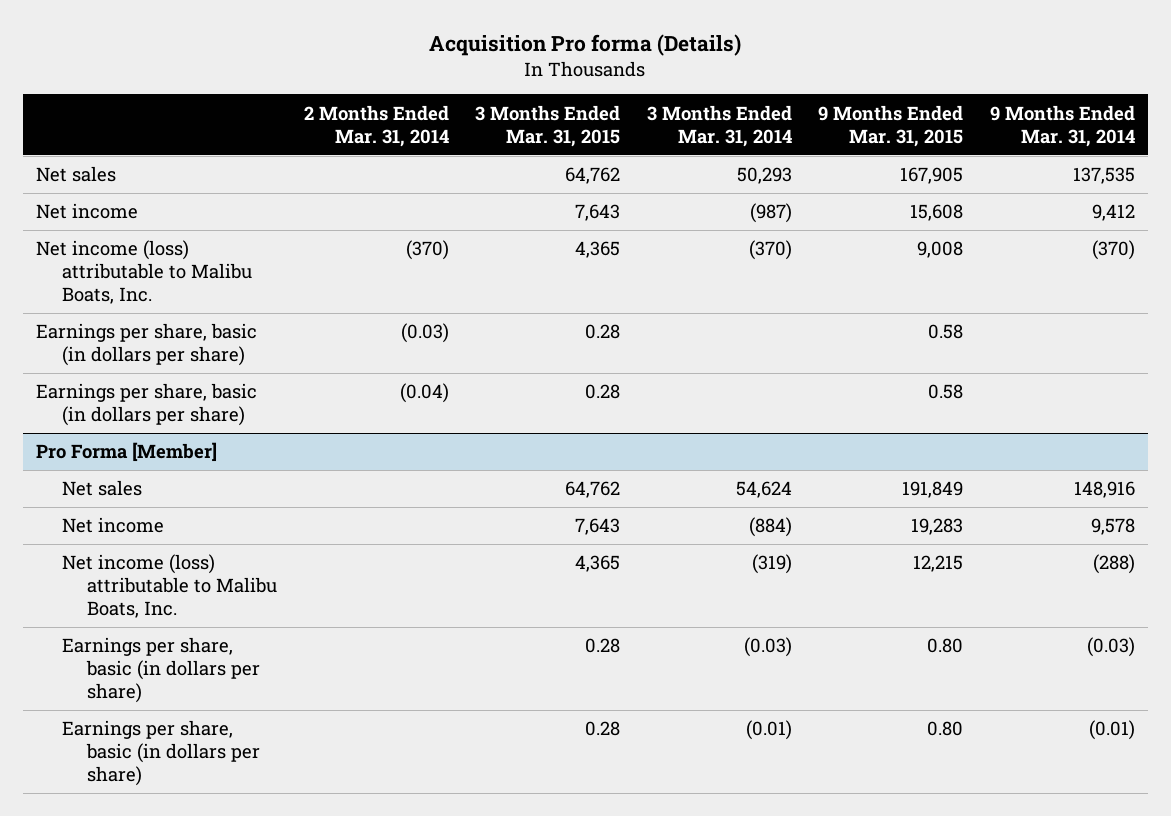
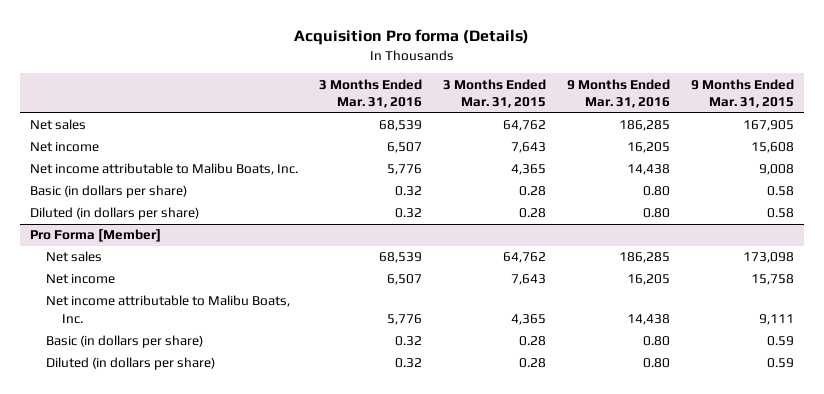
- | 2 Months Ended Mar. 31, 2014 | 3 Months Ended Mar. 31, 2015 | 3 Months Ended Mar. 31, 2014 | 9 Months Ended Mar. 31, 2015 | 9 Months Ended Mar. 31, 2014
+ | 3 Months Ended Mar. 31, 2016 | 3 Months Ended Mar. 31, 2015 | 9 Months Ended Mar. 31, 2016 | 9 Months Ended Mar. 31, 2015
- Net income (loss) attributable to Malibu Boats, Inc. | (370) | 4,365 | (370) | 9,008 | (370)
- Earnings per share, basic (in dollars per share) | (0.03) | 0.28 | | 0.58 |
- Earnings per share, basic (in dollars per share) | (0.04) | 0.28 | | 0.58 |
+ Net income attributable to Malibu Boats, Inc. | 5,776 | 4,365 | 14,438 | 9,008
+ Basic (in dollars per share) | 0.32 | 0.28 | 0.80 | 0.58
+ Diluted (in dollars per share) | 0.32 | 0.28 | 0.80 | 0.58
@ Pro Forma [Member]
- Net sales | | 64,762 | 54,624 | 191,849 | 148,916
- Net income | | 7,643 | (884) | 19,283 | 9,578
- Net income (loss) attributable to Malibu Boats, Inc. | | 4,365 | (319) | 12,215 | (288)
- Earnings per share, basic (in dollars per share) | | 0.28 | (0.03) | 0.80 | (0.03)
- Earnings per share, basic (in dollars per share) | | 0.28 | (0.01) | 0.80 | (0.01)
+ Net sales | 68,539 | 64,762 | 186,285 | 173,098
+ Net income | 6,507 | 7,643 | 16,205 | 15,758
+ Net income attributable to Malibu Boats, Inc. | 5,776 | 4,365 | 14,438 | 9,111
+ Basic (in dollars per share) | 0.32 | 0.28 | 0.80 | 0.59
+ Diluted (in dollars per share) | 0.32 | 0.28 | 0.80 | 0.59

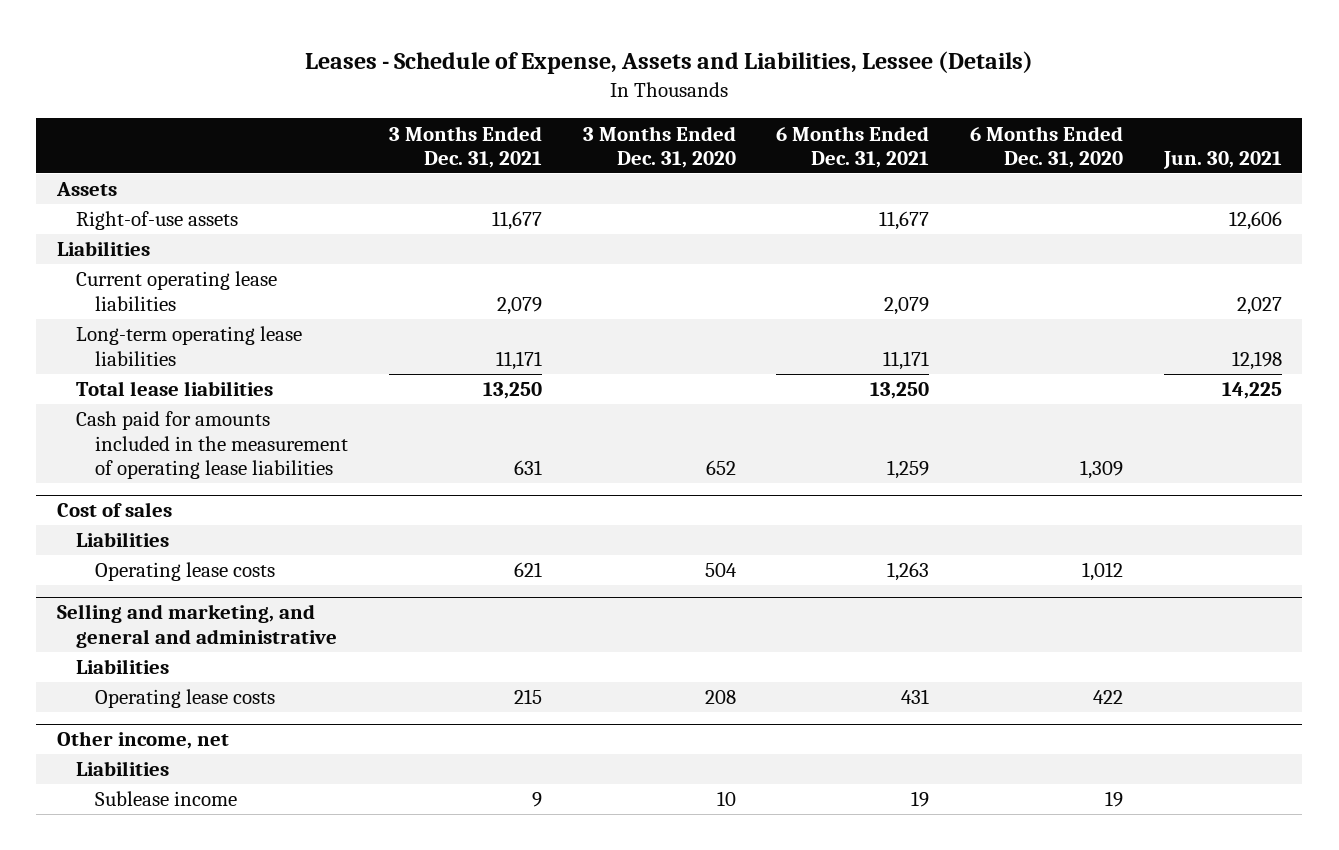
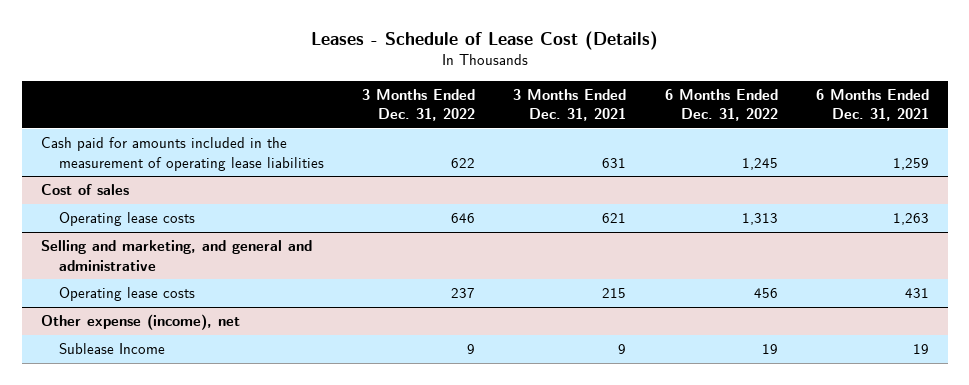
- Leases - Schedule of Expense, Assets and Liabilities, Lessee (Details)
+ Leases - Schedule of Lease Cost (Details)
- | 3 Months Ended Dec. 31, 2021 | 3 Months Ended Dec. 31, 2020 | 6 Months Ended Dec. 31, 2021 | 6 Months Ended Dec. 31, 2020 | Jun. 30, 2021
+ | 3 Months Ended Dec. 31, 2022 | 3 Months Ended Dec. 31, 2021 | 6 Months Ended Dec. 31, 2022 | 6 Months Ended Dec. 31, 2021
- Assets
- Right-of-use assets | 11,677 | | 11,677 | | 12,606
- Liabilities
- Current operating lease liabilities | 2,079 | | 2,079 | | 2,027
- Long-term operating lease liabilities | 11,171 | | 11,171 | | 12,198
- Total lease liabilities | 13,250 | | 13,250 | | 14,225
@ Cost of sales
- Liabilities
@ Selling and marketing, and general and administrative
- Liabilities
- Other income, net
- Liabilities
- Sublease income | 9 | 10 | 19 | 19 |
+ Other expense (income), net
+ Sublease Income | 9 | 9 | 19 | 19

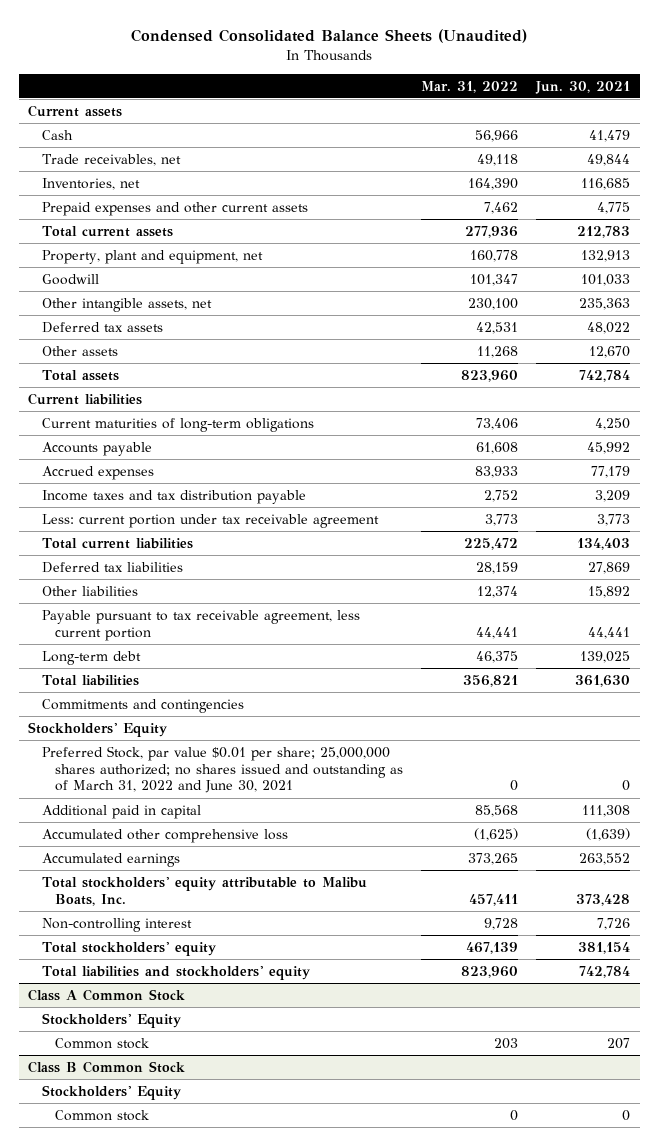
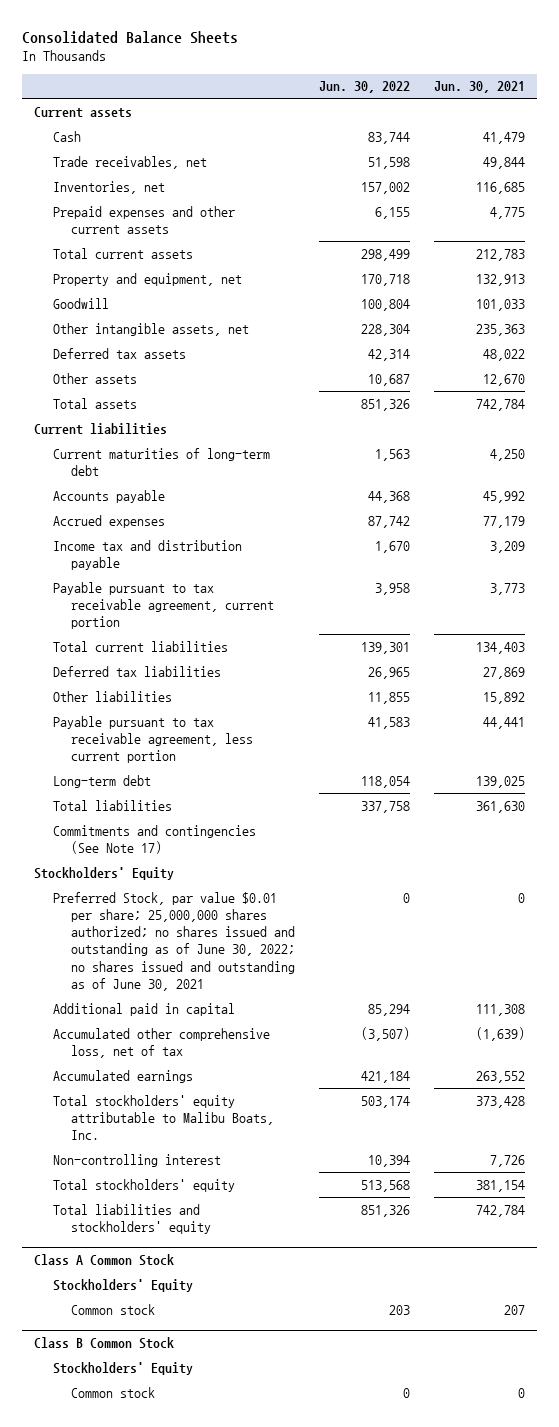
- Condensed Consolidated Balance Sheets (Unaudited)
+ Consolidated Balance Sheets
- | Mar. 31, 2022 | Jun. 30, 2021
+ | Jun. 30, 2022 | Jun. 30, 2021
- Property, plant and equipment, net | 160,778 | 132,913
+ Property and equipment, net | 170,718 | 132,913
- Current maturities of long-term obligations | 73,406 | 4,250
+ Current maturities of long-term debt | 1,563 | 4,250
- Income taxes and tax distribution payable | 2,752 | 3,209
- Less: current portion under tax receivable agreement | 3,773 | 3,773
+ Income tax and distribution payable | 1,670 | 3,209
+ Payable pursuant to tax receivable agreement, current portion | 3,958 | 3,773
- Commitments and contingencies
+ Commitments and contingencies (See Note 17)
- Preferred Stock, par value $0.01 per share; 25,000,000 shares authorized; no shares issued and outstanding as of March 31, 2022 and June 30, 2021 | 0 | 0
+ Preferred Stock, par value $0.01 per share; 25,000,000 shares authorized; no shares issued and outstanding as of June 30, 2022; no shares issued and outstanding as of June 30, 2021 | 0 | 0
- Accumulated other comprehensive loss | (1,625) | (1,639)
+ Accumulated other comprehensive loss, net of tax | (3,507) | (1,639)

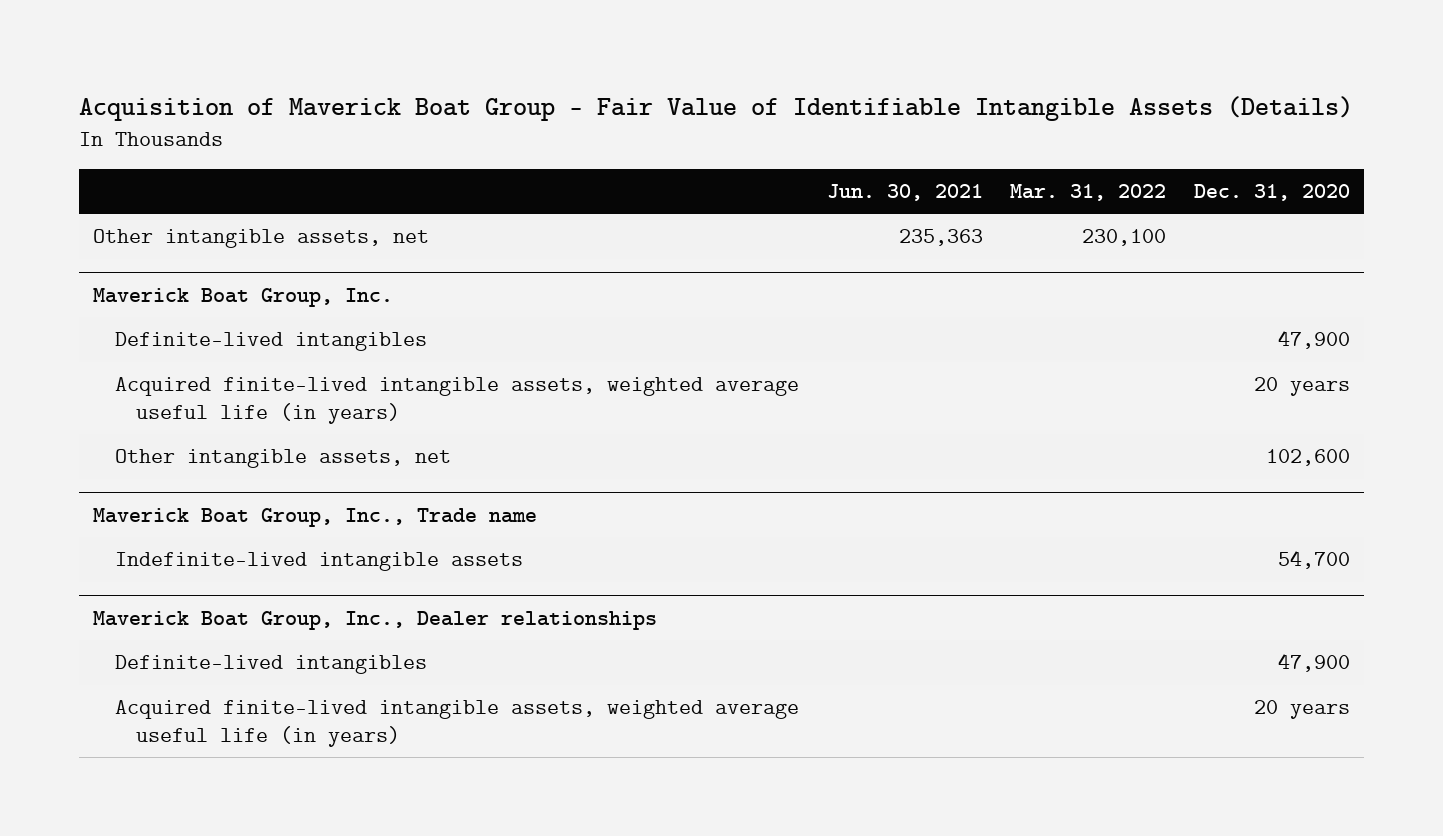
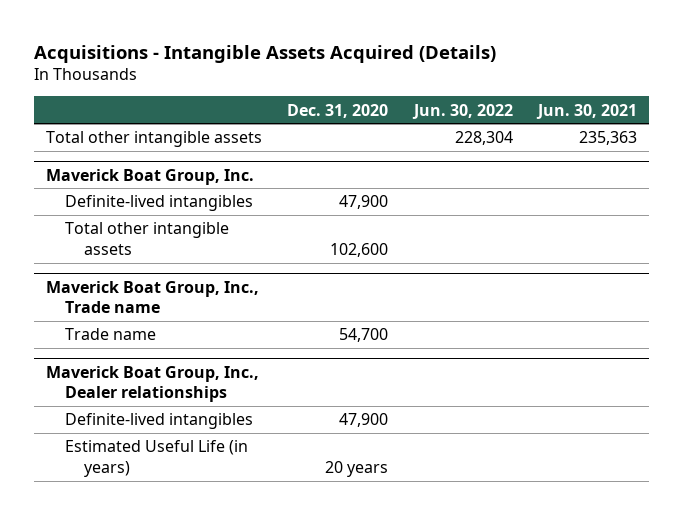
- Acquisition of Maverick Boat Group - Fair Value of Identifiable Intangible Assets (Details)
+ Acquisitions - Intangible Assets Acquired (Details)
- | Jun. 30, 2021 | Mar. 31, 2022 | Dec. 31, 2020
+ | Dec. 31, 2020 | Jun. 30, 2022 | Jun. 30, 2021
- Other intangible assets, net | 235,363 | 230,100 |
+ Total other intangible assets | | 228,304 | 235,363
@ Maverick Boat Group, Inc.
- Acquired finite-lived intangible assets, weighted average useful life (in years) | | | 20 years
- Other intangible assets, net | | | 102,600
+ Total other intangible assets | 102,600 | |
@ Maverick Boat Group, Inc., Trade name
- Indefinite-lived intangible assets | | | 54,700
+ Trade name | 54,700 | |
@ Maverick Boat Group, Inc., Dealer relationships
- Acquired finite-lived intangible assets, weighted average useful life (in years) | | | 20 years
+ Estimated Useful Life (in years) | 20 years | |

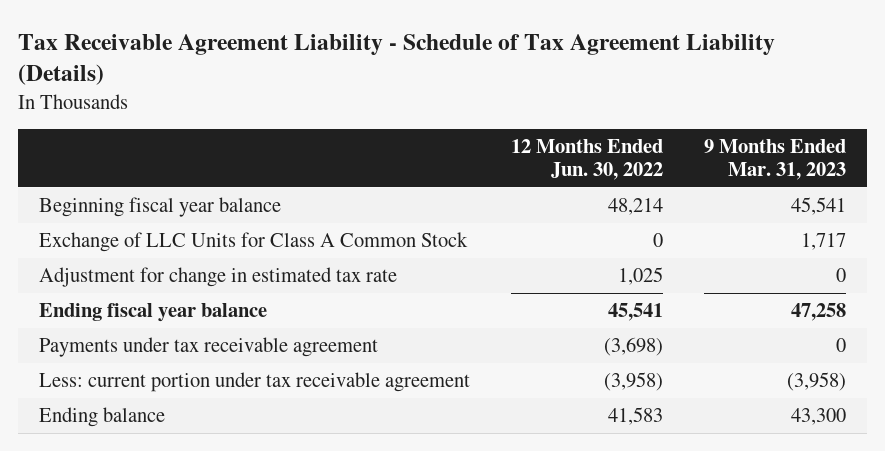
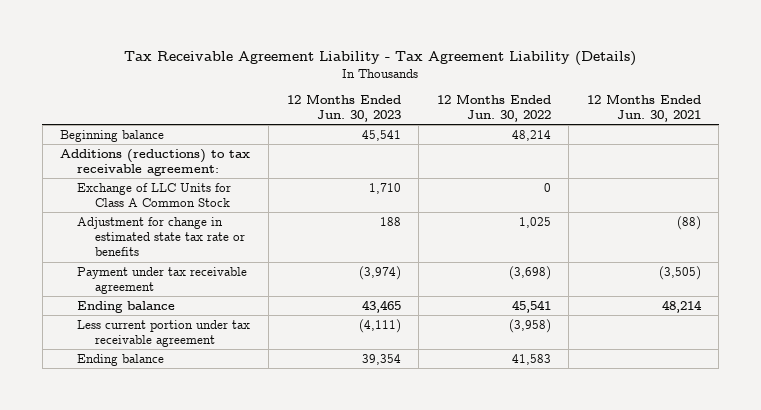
- Tax Receivable Agreement Liability - Schedule of Tax Agreement Liability (Details)
+ Tax Receivable Agreement Liability - Tax Agreement Liability (Details)
- | 12 Months Ended Jun. 30, 2022 | 9 Months Ended Mar. 31, 2023
+ | 12 Months Ended Jun. 30, 2023 | 12 Months Ended Jun. 30, 2022 | 12 Months Ended Jun. 30, 2021
- Beginning fiscal year balance | 48,214 | 45,541
+ Beginning balance | 45,541 | 48,214 |
+ Additions (reductions) to tax receivable agreement:
- Adjustment for change in estimated tax rate | 1,025 | 0
- Ending fiscal year balance | 45,541 | 47,258
- Payments under tax receivable agreement | (3,698) | 0
- Less: current portion under tax receivable agreement | (3,958) | (3,958)
+ Adjustment for change in estimated state tax rate or benefits | 188 | 1,025 | (88)
+ Payment under tax receivable agreement | (3,974) | (3,698) | (3,505)
+ Ending balance | 43,465 | 45,541 | 48,214
+ Less current portion under tax receivable agreement | (4,111) | (3,958) |

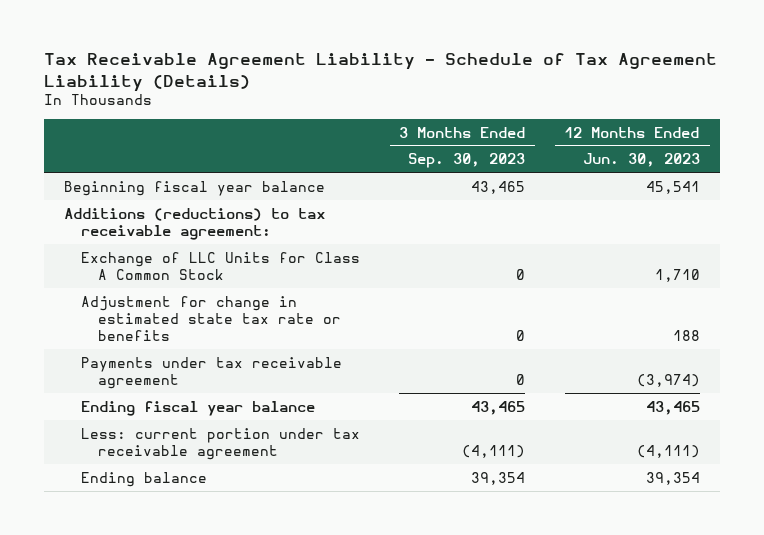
- Tax Receivable Agreement Liability - Tax Agreement Liability (Details)
+ Tax Receivable Agreement Liability - Schedule of Tax Agreement Liability (Details)
- | 12 Months Ended Jun. 30, 2023 | 12 Months Ended Jun. 30, 2022 | 12 Months Ended Jun. 30, 2021
+ | 3 Months Ended Sep. 30, 2023 | 12 Months Ended Jun. 30, 2023
- Beginning balance | 45,541 | 48,214 |
+ Beginning fiscal year balance | 43,465 | 45,541
- Payment under tax receivable agreement | (3,974) | (3,698) | (3,505)
- Ending balance | 43,465 | 45,541 | 48,214
- Less current portion under tax receivable agreement | (4,111) | (3,958) |
+ Payments under tax receivable agreement | 0 | (3,974)
+ Ending fiscal year balance | 43,465 | 43,465
+ Less: current portion under tax receivable agreement | (4,111) | (4,111)

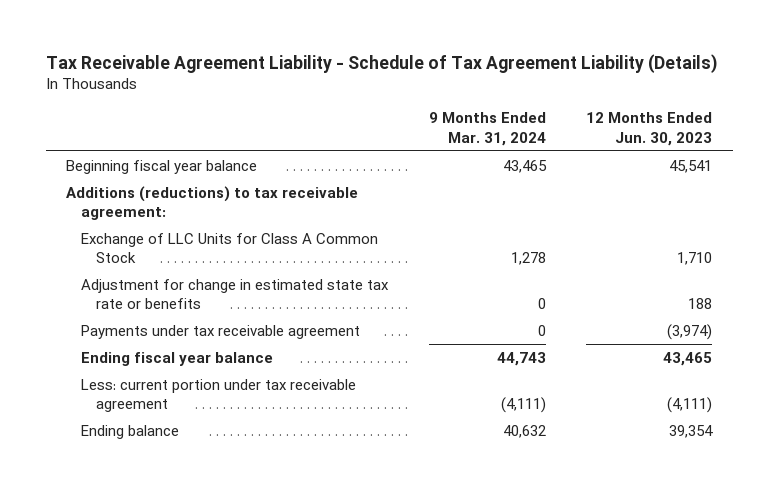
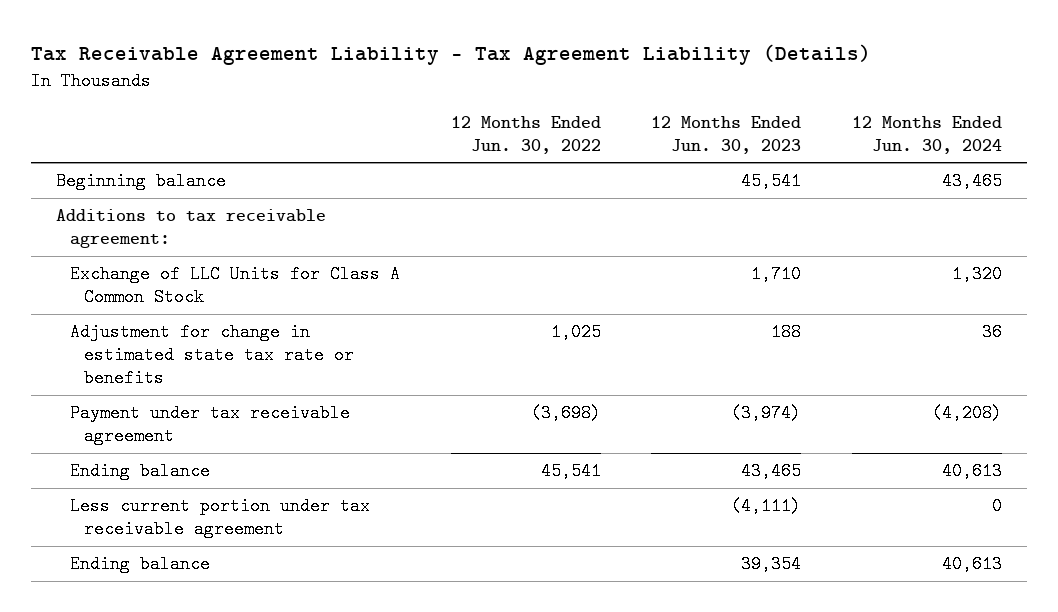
- Tax Receivable Agreement Liability - Schedule of Tax Agreement Liability (Details)
+ Tax Receivable Agreement Liability - Tax Agreement Liability (Details)
- | 9 Months Ended Mar. 31, 2024 | 12 Months Ended Jun. 30, 2023
+ | 12 Months Ended Jun. 30, 2022 | 12 Months Ended Jun. 30, 2023 | 12 Months Ended Jun. 30, 2024
- Beginning fiscal year balance | 43,465 | 45,541
- Additions (reductions) to tax receivable agreement:
+ Beginning balance | | 45,541 | 43,465
+ Additions to tax receivable agreement:
- Payments under tax receivable agreement | 0 | (3,974)
- Ending fiscal year balance | 44,743 | 43,465
- Less: current portion under tax receivable agreement | (4,111) | (4,111)
+ Payment under tax receivable agreement | (3,698) | (3,974) | (4,208)
+ Ending balance | 45,541 | 43,465 | 40,613
+ Less current portion under tax receivable agreement | | (4,111) | 0

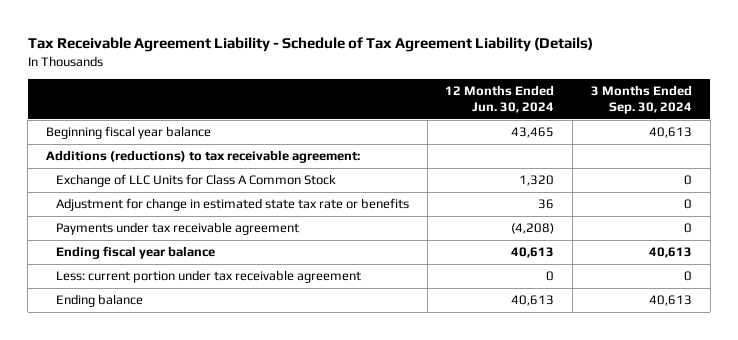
- Tax Receivable Agreement Liability - Tax Agreement Liability (Details)
+ Tax Receivable Agreement Liability - Schedule of Tax Agreement Liability (Details)
- | 12 Months Ended Jun. 30, 2022 | 12 Months Ended Jun. 30, 2023 | 12 Months Ended Jun. 30, 2024
+ | 12 Months Ended Jun. 30, 2024 | 3 Months Ended Sep. 30, 2024
- Beginning balance | | 45,541 | 43,465
- Additions to tax receivable agreement:
+ Beginning fiscal year balance | 43,465 | 40,613
+ Additions (reductions) to tax receivable agreement:
- Payment under tax receivable agreement | (3,698) | (3,974) | (4,208)
- Ending balance | 45,541 | 43,465 | 40,613
- Less current portion under tax receivable agreement | | (4,111) | 0
+ Payments under tax receivable agreement | (4,208) | 0
+ Ending fiscal year balance | 40,613 | 40,613
+ Less: current portion under tax receivable agreement | 0 | 0

